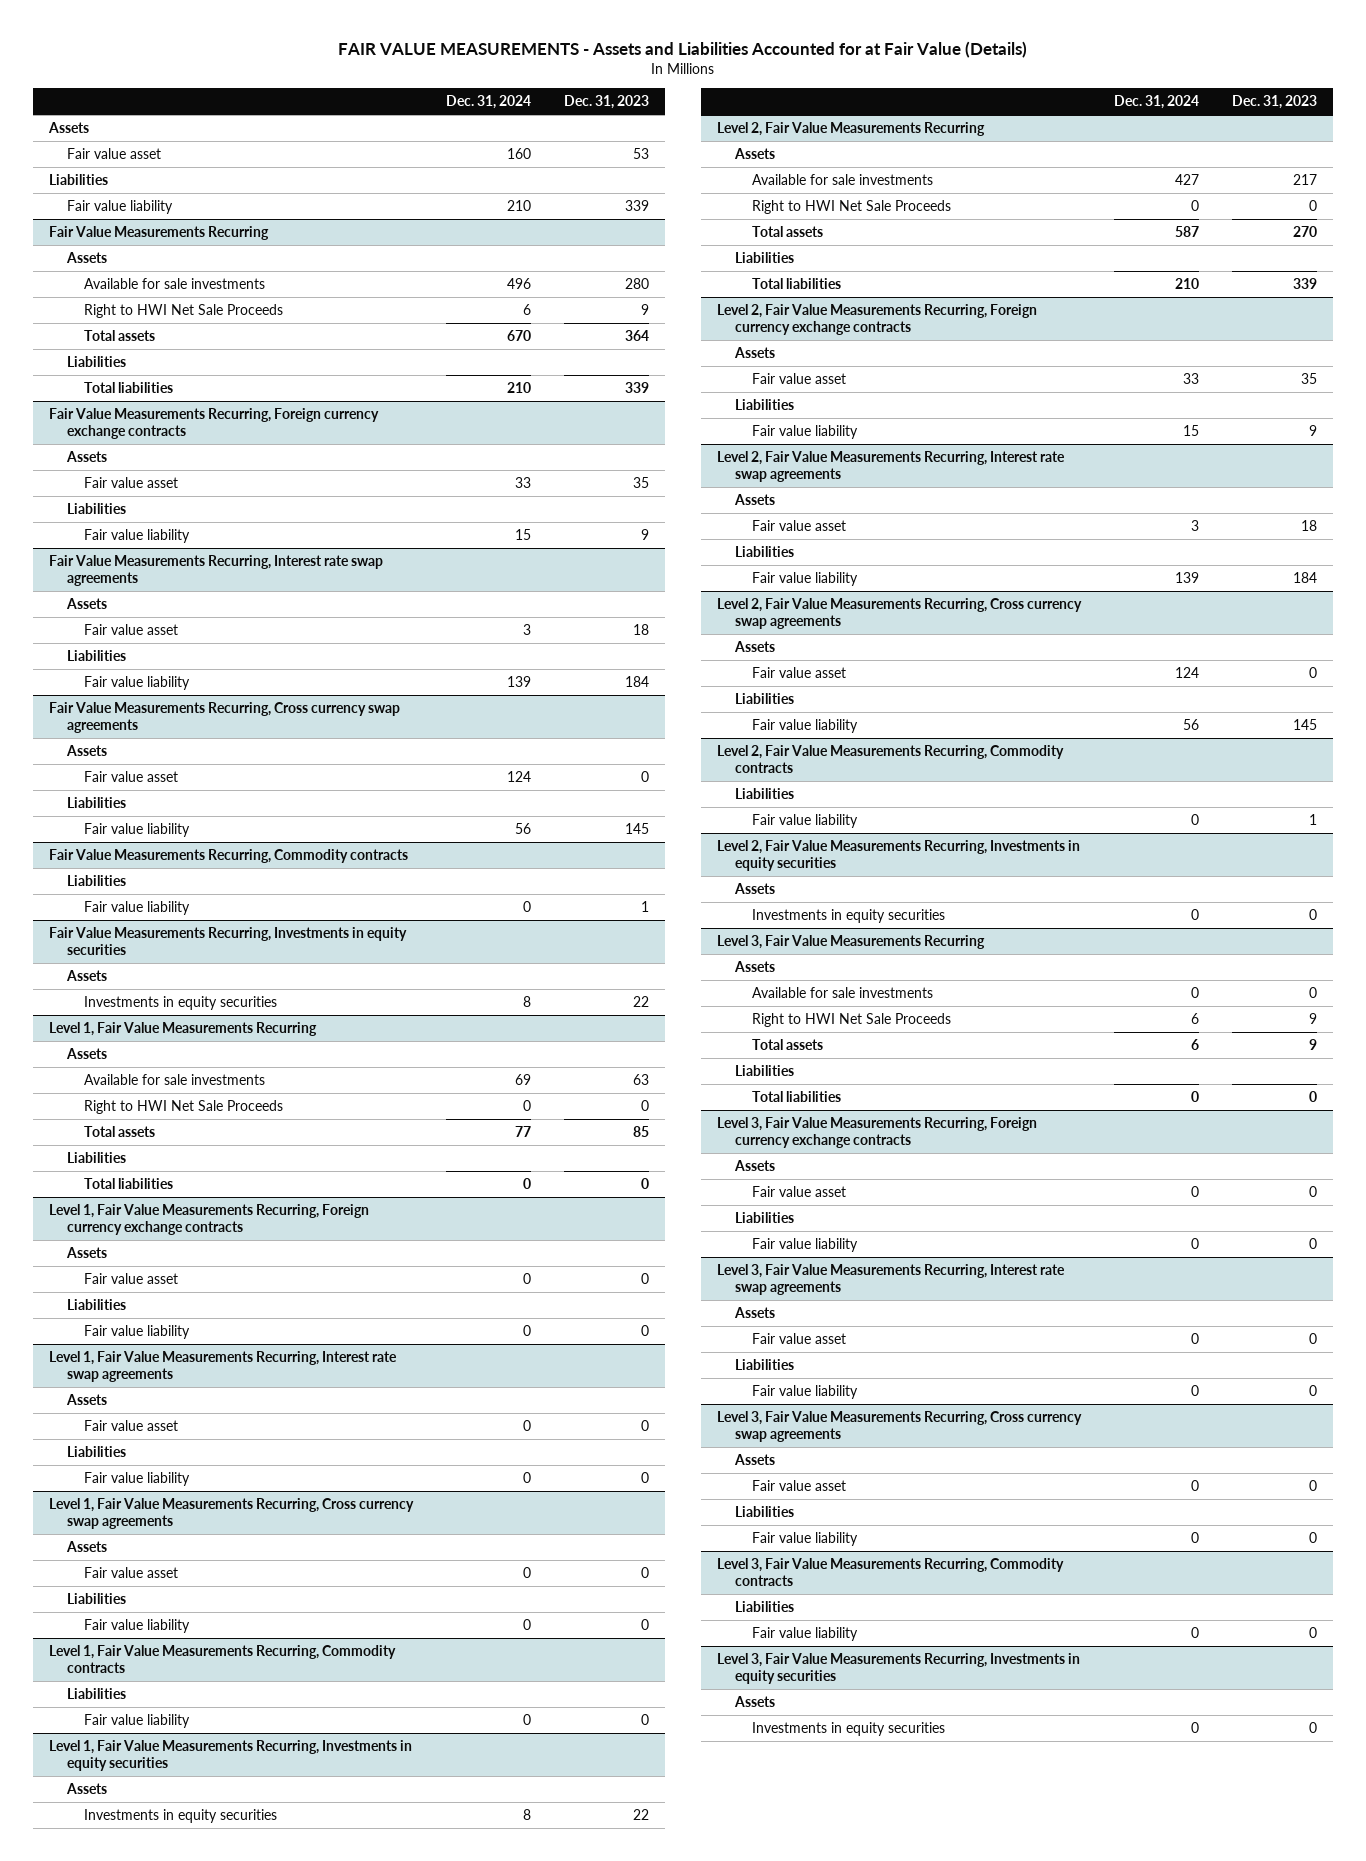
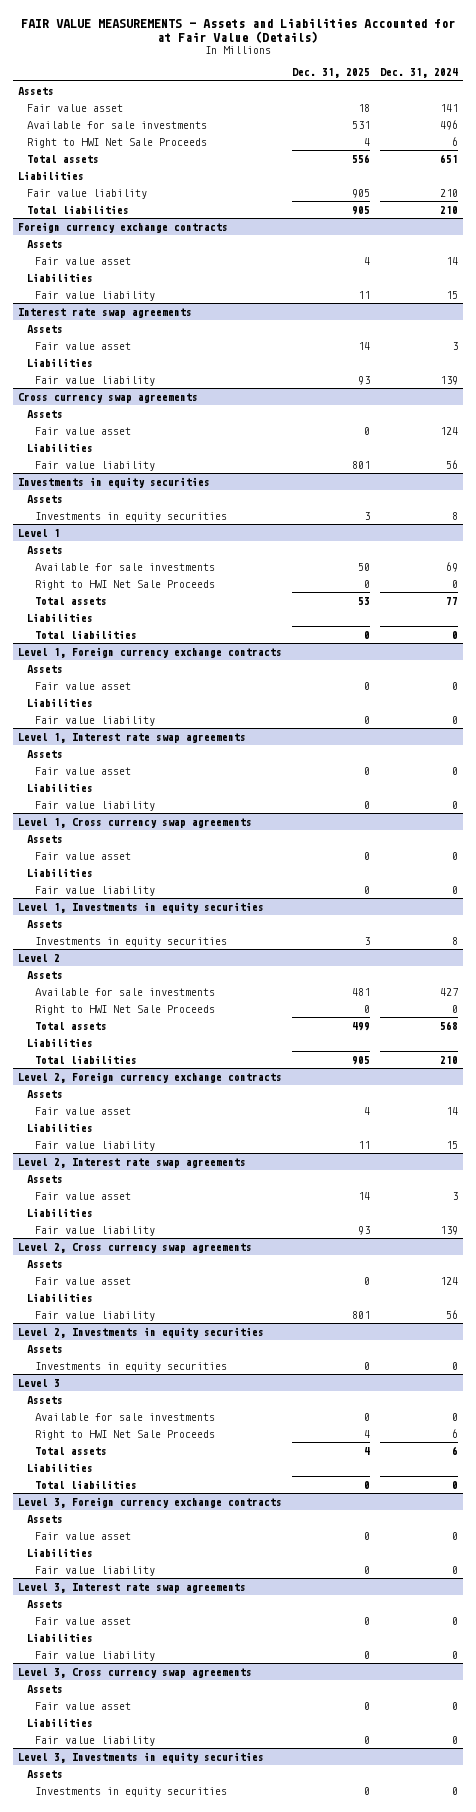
- | Dec. 31, 2024 | Dec. 31, 2023
+ | Dec. 31, 2025 | Dec. 31, 2024
- Fair value asset | 160 | 53
- Liabilities
- Fair Value Measurements Recurring
- Assets
+ Fair value asset | 18 | 141
- Total assets | 670 | 364
+ Total assets | 556 | 651
moved down: Fair value liability | 905 | 210
- Fair Value Measurements Recurring, Foreign currency exchange contracts
+ Foreign currency exchange contracts
- Fair value asset | 33 | 35
+ Fair value asset | 4 | 14
- Fair Value Measurements Recurring, Interest rate swap agreements
+ Interest rate swap agreements
- Fair Value Measurements Recurring, Cross currency swap agreements
+ Cross currency swap agreements
- Fair Value Measurements Recurring, Commodity contracts
- Liabilities
- Fair value liability | 0 | 1
- Fair Value Measurements Recurring, Investments in equity securities
+ Investments in equity securities
- Level 1, Fair Value Measurements Recurring
+ Level 1
- Level 1, Fair Value Measurements Recurring, Foreign currency exchange contracts
+ Level 1, Foreign currency exchange contracts
- Level 1, Fair Value Measurements Recurring, Interest rate swap agreements
+ Level 1, Interest rate swap agreements
- Level 1, Fair Value Measurements Recurring, Cross currency swap agreements
+ Level 1, Cross currency swap agreements
- Level 1, Fair Value Measurements Recurring, Commodity contracts
- Liabilities
- Fair value liability | 0 | 0
- Level 1, Fair Value Measurements Recurring, Investments in equity securities
+ Level 1, Investments in equity securities
- Level 2, Fair Value Measurements Recurring
+ Level 2
- Total assets | 587 | 270
+ Total assets | 499 | 568
- Level 2, Fair Value Measurements Recurring, Foreign currency exchange contracts
+ Level 2, Foreign currency exchange contracts
- Fair value asset | 33 | 35
+ Fair value asset | 4 | 14
- Level 2, Fair Value Measurements Recurring, Interest rate swap agreements
+ Level 2, Interest rate swap agreements
- Level 2, Fair Value Measurements Recurring, Cross currency swap agreements
+ Level 2, Cross currency swap agreements
- Level 2, Fair Value Measurements Recurring, Commodity contracts
- Liabilities
- Fair value liability | 0 | 1
- Level 2, Fair Value Measurements Recurring, Investments in equity securities
+ Level 2, Investments in equity securities
- Level 3, Fair Value Measurements Recurring
+ Level 3
- Level 3, Fair Value Measurements Recurring, Foreign currency exchange contracts
+ Level 3, Foreign currency exchange contracts
- Level 3, Fair Value Measurements Recurring, Interest rate swap agreements
+ Level 3, Interest rate swap agreements
- Level 3, Fair Value Measurements Recurring, Cross currency swap agreements
+ Level 3, Cross currency swap agreements
- Level 3, Fair Value Measurements Recurring, Commodity contracts
- Liabilities
- Fair value liability | 0 | 0
- Level 3, Fair Value Measurements Recurring, Investments in equity securities
+ Level 3, Investments in equity securities

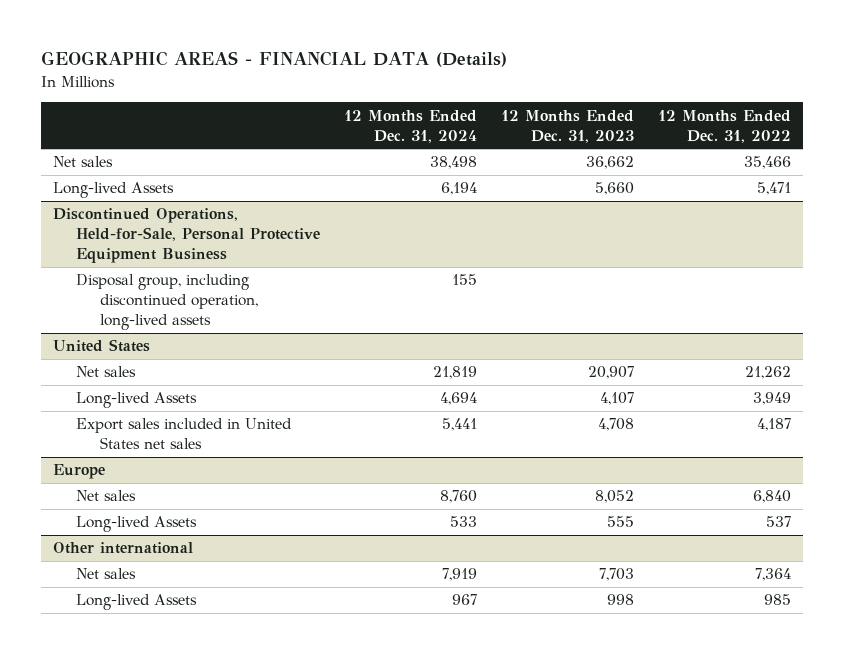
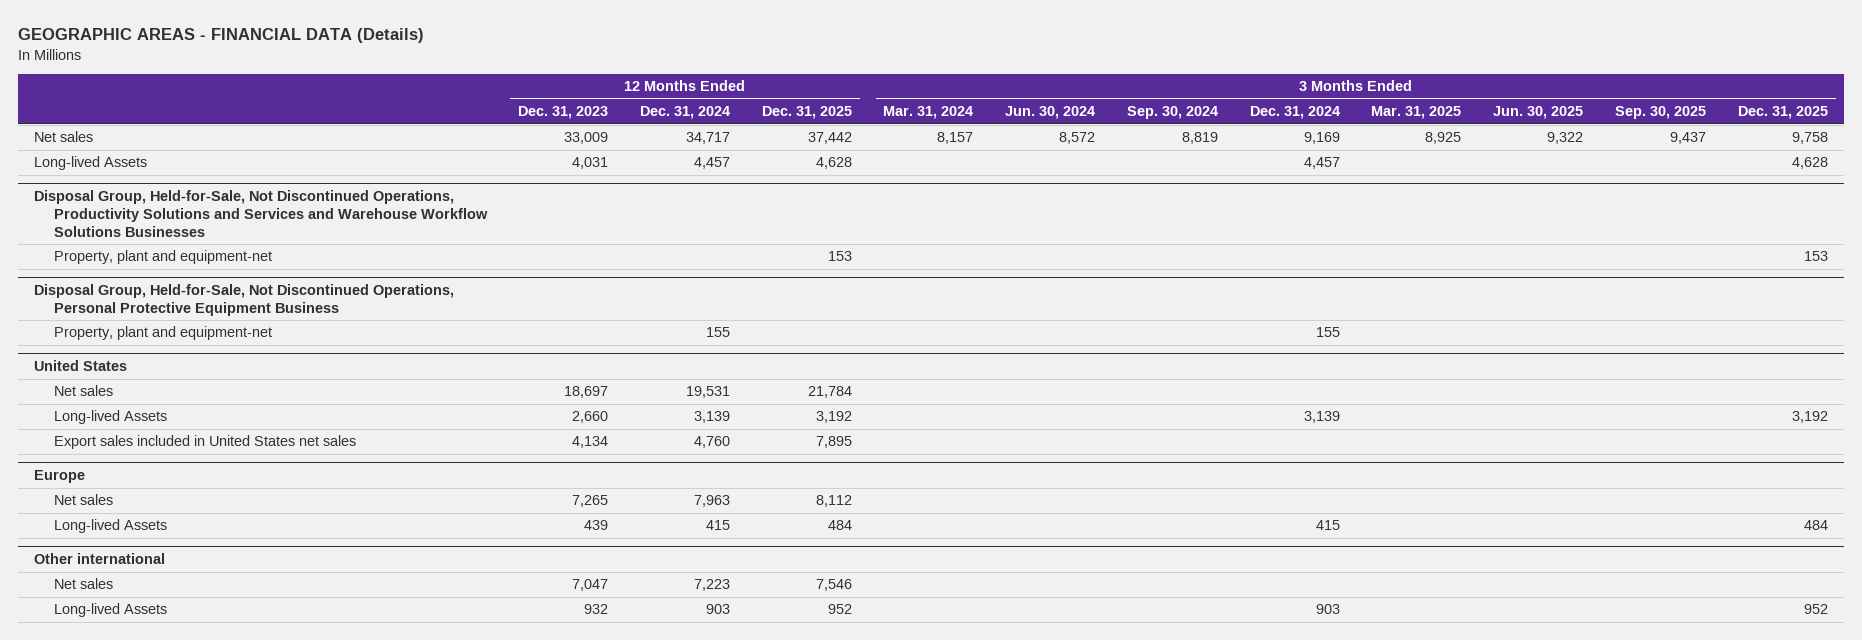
- | 12 Months Ended Dec. 31, 2024 | 12 Months Ended Dec. 31, 2023 | 12 Months Ended Dec. 31, 2022
+ | 12 Months Ended Dec. 31, 2023 | 12 Months Ended Dec. 31, 2024 | 12 Months Ended Dec. 31, 2025 | 3 Months Ended Mar. 31, 2024 | 3 Months Ended Jun. 30, 2024 | 3 Months Ended Sep. 30, 2024 | 3 Months Ended Dec. 31, 2024 | 3 Months Ended Mar. 31, 2025 | 3 Months Ended Jun. 30, 2025 | 3 Months Ended Sep. 30, 2025 | 3 Months Ended Dec. 31, 2025
- Net sales | 38,498 | 36,662 | 35,466
- Long-lived Assets | 6,194 | 5,660 | 5,471
- Discontinued Operations, Held-for-Sale, Personal Protective Equipment Business
- Disposal group, including discontinued operation, long-lived assets | 155 | |
+ Net sales | 33,009 | 34,717 | 37,442 | 8,157 | 8,572 | 8,819 | 9,169 | 8,925 | 9,322 | 9,437 | 9,758
+ Long-lived Assets | 4,031 | 4,457 | 4,628 | | | | 4,457 | | | | 4,628
+ Disposal Group, Held-for-Sale, Not Discontinued Operations, Productivity Solutions and Services and Warehouse Workflow Solutions Businesses
+ Property, plant and equipment-net | | | 153 | | | | | | | | 153
+ Disposal Group, Held-for-Sale, Not Discontinued Operations, Personal Protective Equipment Business
+ Property, plant and equipment-net | | 155 | | | | | 155 | | | |
@ United States
- Net sales | 21,819 | 20,907 | 21,262
- Long-lived Assets | 4,694 | 4,107 | 3,949
- Export sales included in United States net sales | 5,441 | 4,708 | 4,187
+ Net sales | 18,697 | 19,531 | 21,784 | | | | | | | |
+ Long-lived Assets | 2,660 | 3,139 | 3,192 | | | | 3,139 | | | | 3,192
+ Export sales included in United States net sales | 4,134 | 4,760 | 7,895 | | | | | | | |
@ Europe
- Net sales | 8,760 | 8,052 | 6,840
- Long-lived Assets | 533 | 555 | 537
+ Net sales | 7,265 | 7,963 | 8,112 | | | | | | | |
+ Long-lived Assets | 439 | 415 | 484 | | | | 415 | | | | 484
@ Other international
- Net sales | 7,919 | 7,703 | 7,364
- Long-lived Assets | 967 | 998 | 985
+ Net sales | 7,047 | 7,223 | 7,546 | | | | | | | |
+ Long-lived Assets | 932 | 903 | 952 | | | | 903 | | | | 952

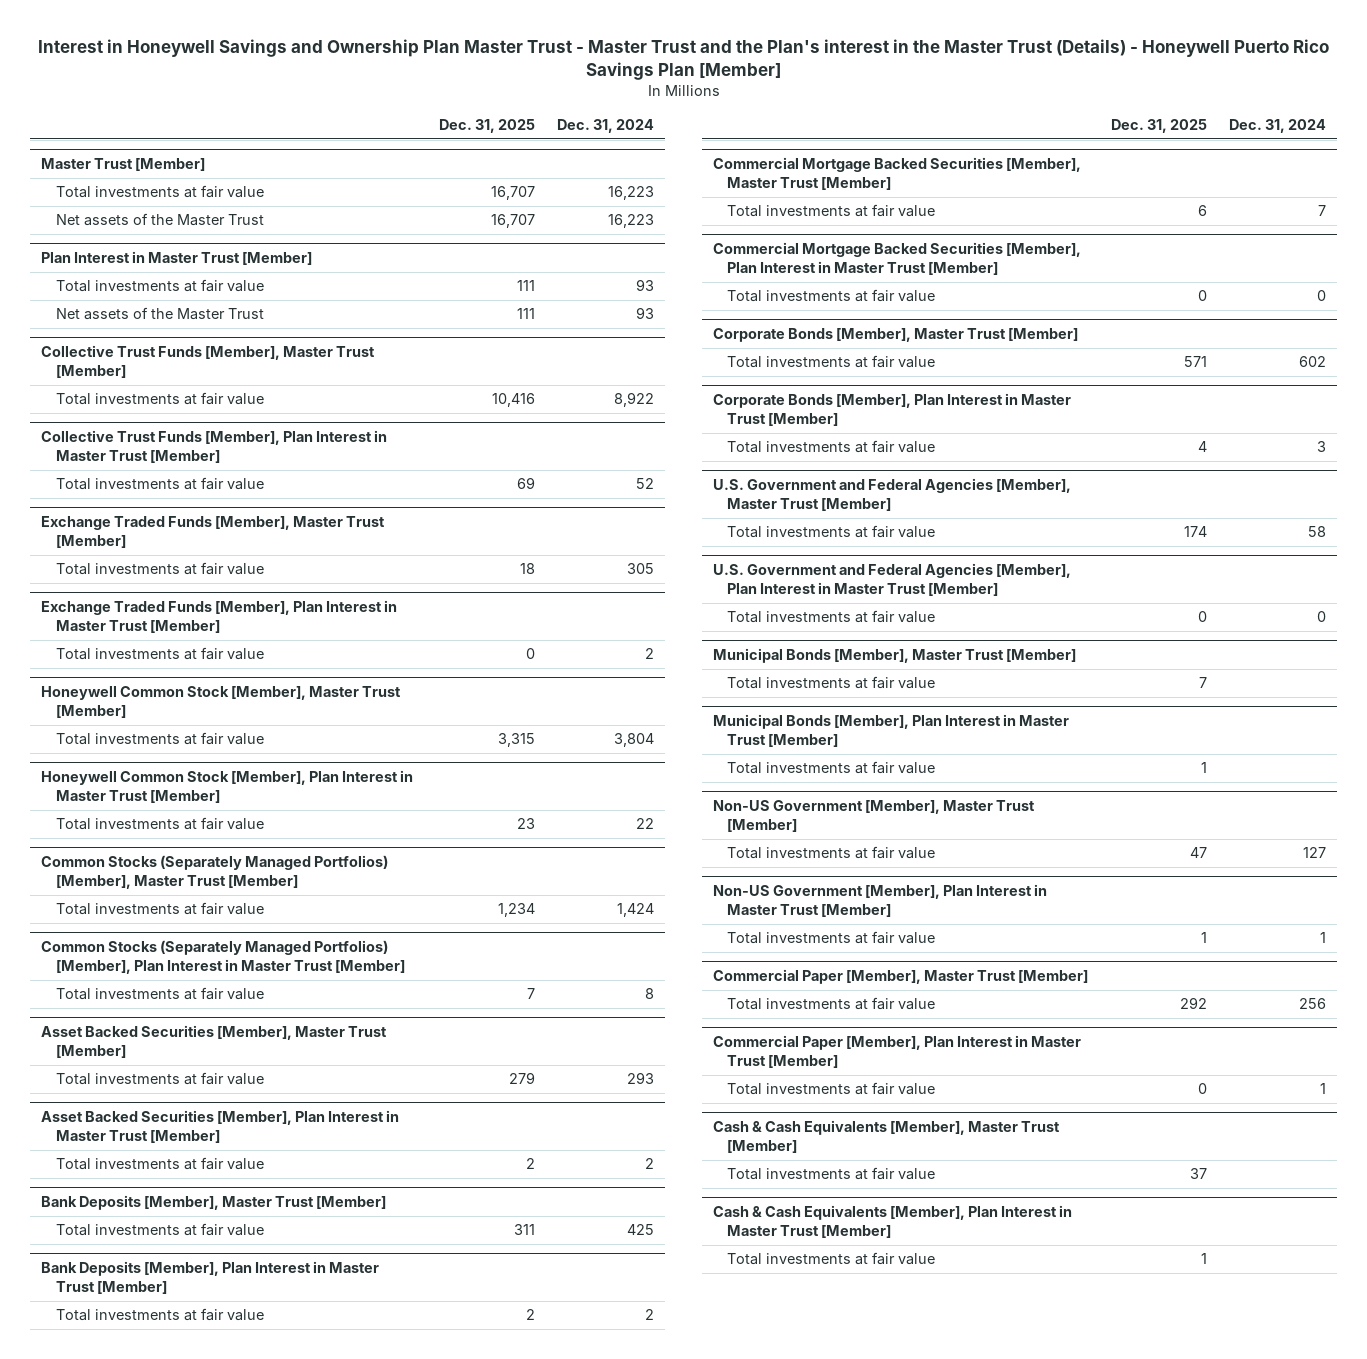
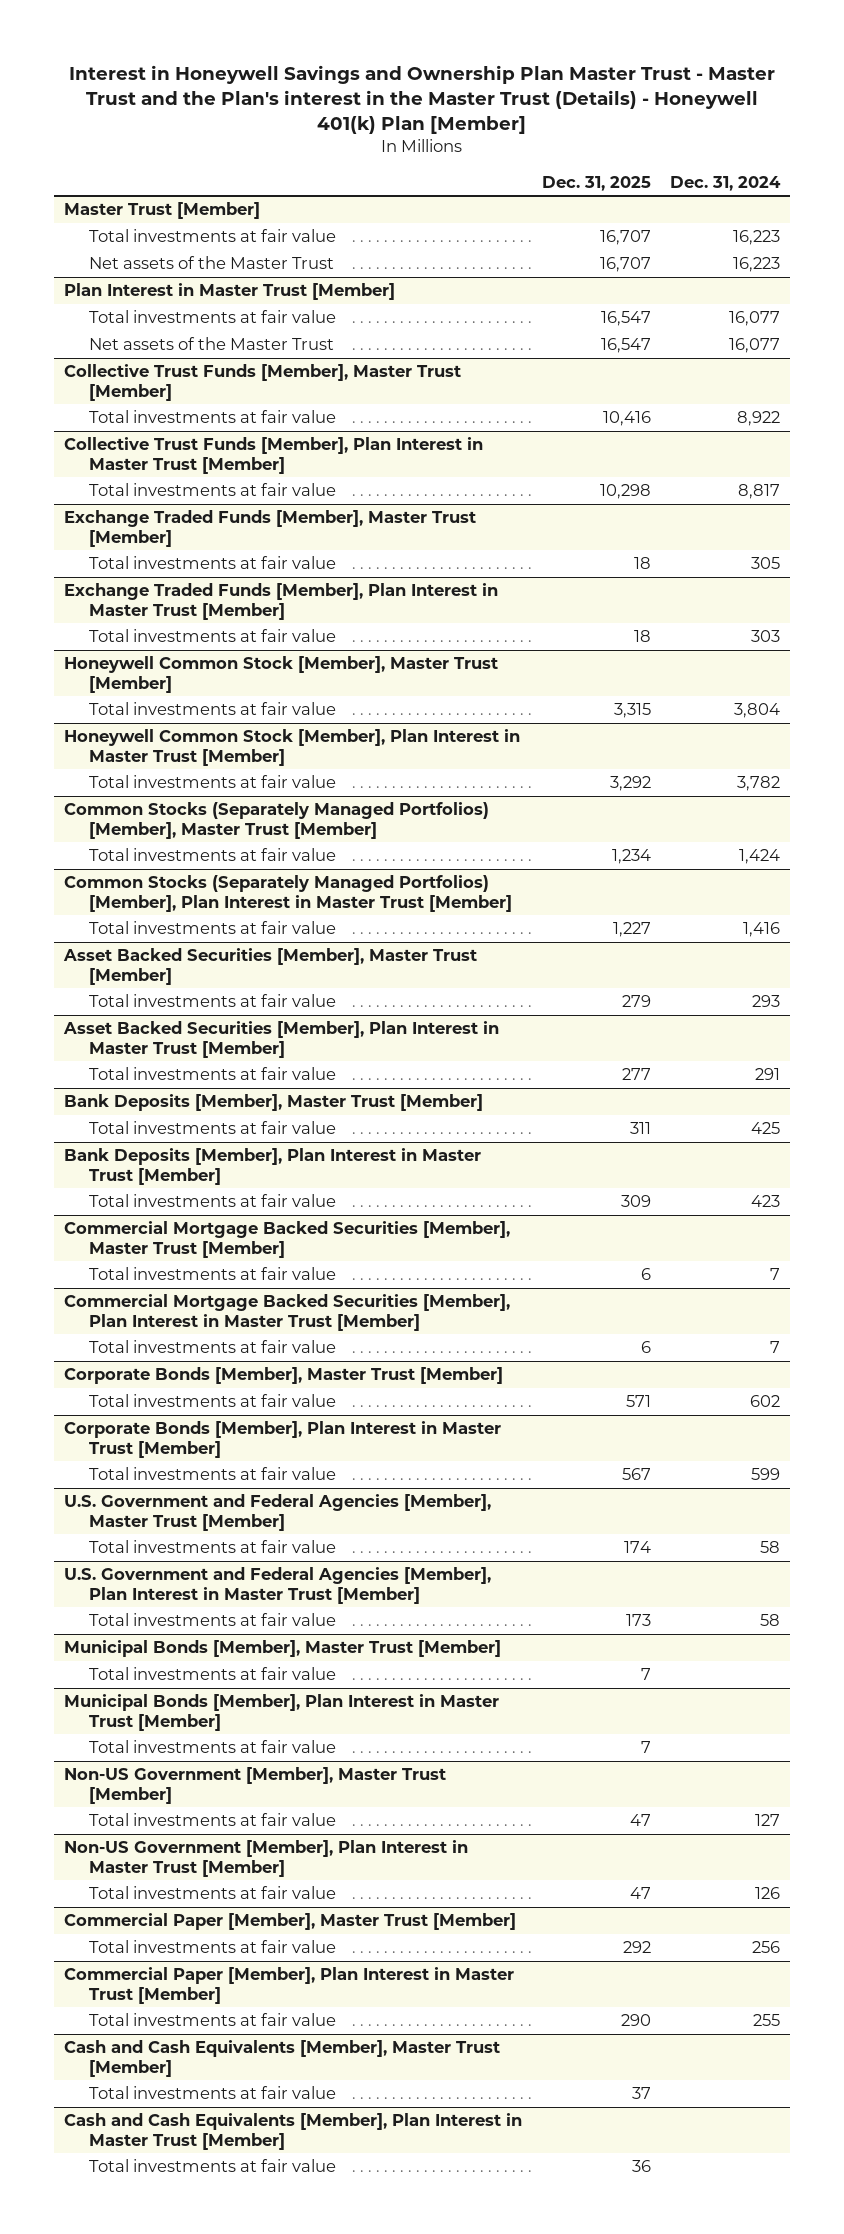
- Interest in Honeywell Savings and Ownership Plan Master Trust - Master Trust and the Plan's interest in the Master Trust (Details) - Honeywell Puerto Rico Savings Plan [Member]
+ Interest in Honeywell Savings and Ownership Plan Master Trust - Master Trust and the Plan's interest in the Master Trust (Details) - Honeywell 401(k) Plan [Member]
@ Plan Interest in Master Trust [Member]
- Total investments at fair value | 111 | 93
- Net assets of the Master Trust | 111 | 93
+ Total investments at fair value | 16,547 | 16,077
+ Net assets of the Master Trust | 16,547 | 16,077
@ Collective Trust Funds [Member], Plan Interest in Master Trust [Member]
- Total investments at fair value | 69 | 52
+ Total investments at fair value | 10,298 | 8,817
@ Exchange Traded Funds [Member], Plan Interest in Master Trust [Member]
- Total investments at fair value | 0 | 2
+ Total investments at fair value | 18 | 303
@ Honeywell Common Stock [Member], Plan Interest in Master Trust [Member]
- Total investments at fair value | 23 | 22
+ Total investments at fair value | 3,292 | 3,782
@ Common Stocks (Separately Managed Portfolios) [Member], Plan Interest in Master Trust [Member]
- Total investments at fair value | 7 | 8
+ Total investments at fair value | 1,227 | 1,416
@ Asset Backed Securities [Member], Plan Interest in Master Trust [Member]
- Total investments at fair value | 2 | 2
+ Total investments at fair value | 277 | 291
@ Bank Deposits [Member], Plan Interest in Master Trust [Member]
- Total investments at fair value | 2 | 2
+ Total investments at fair value | 309 | 423
@ Commercial Mortgage Backed Securities [Member], Plan Interest in Master Trust [Member]
- Total investments at fair value | 0 | 0
+ Total investments at fair value | 6 | 7
@ Corporate Bonds [Member], Plan Interest in Master Trust [Member]
- Total investments at fair value | 4 | 3
+ Total investments at fair value | 567 | 599
@ U.S. Government and Federal Agencies [Member], Plan Interest in Master Trust [Member]
- Total investments at fair value | 0 | 0
+ Total investments at fair value | 173 | 58
@ Municipal Bonds [Member], Plan Interest in Master Trust [Member]
- Total investments at fair value | 1 |
+ Total investments at fair value | 7 |
@ Non-US Government [Member], Plan Interest in Master Trust [Member]
- Total investments at fair value | 1 | 1
+ Total investments at fair value | 47 | 126
@ Commercial Paper [Member], Plan Interest in Master Trust [Member]
- Total investments at fair value | 0 | 1
- Cash & Cash Equivalents [Member], Master Trust [Member]
@ Commercial Paper [Member], Plan Interest in Master Trust [Member]
+ Total investments at fair value | 290 | 255
+ Cash and Cash Equivalents [Member], Master Trust [Member]
- Cash & Cash Equivalents [Member], Plan Interest in Master Trust [Member]
- Total investments at fair value | 1 |
+ Cash and Cash Equivalents [Member], Plan Interest in Master Trust [Member]
+ Total investments at fair value | 36 |

